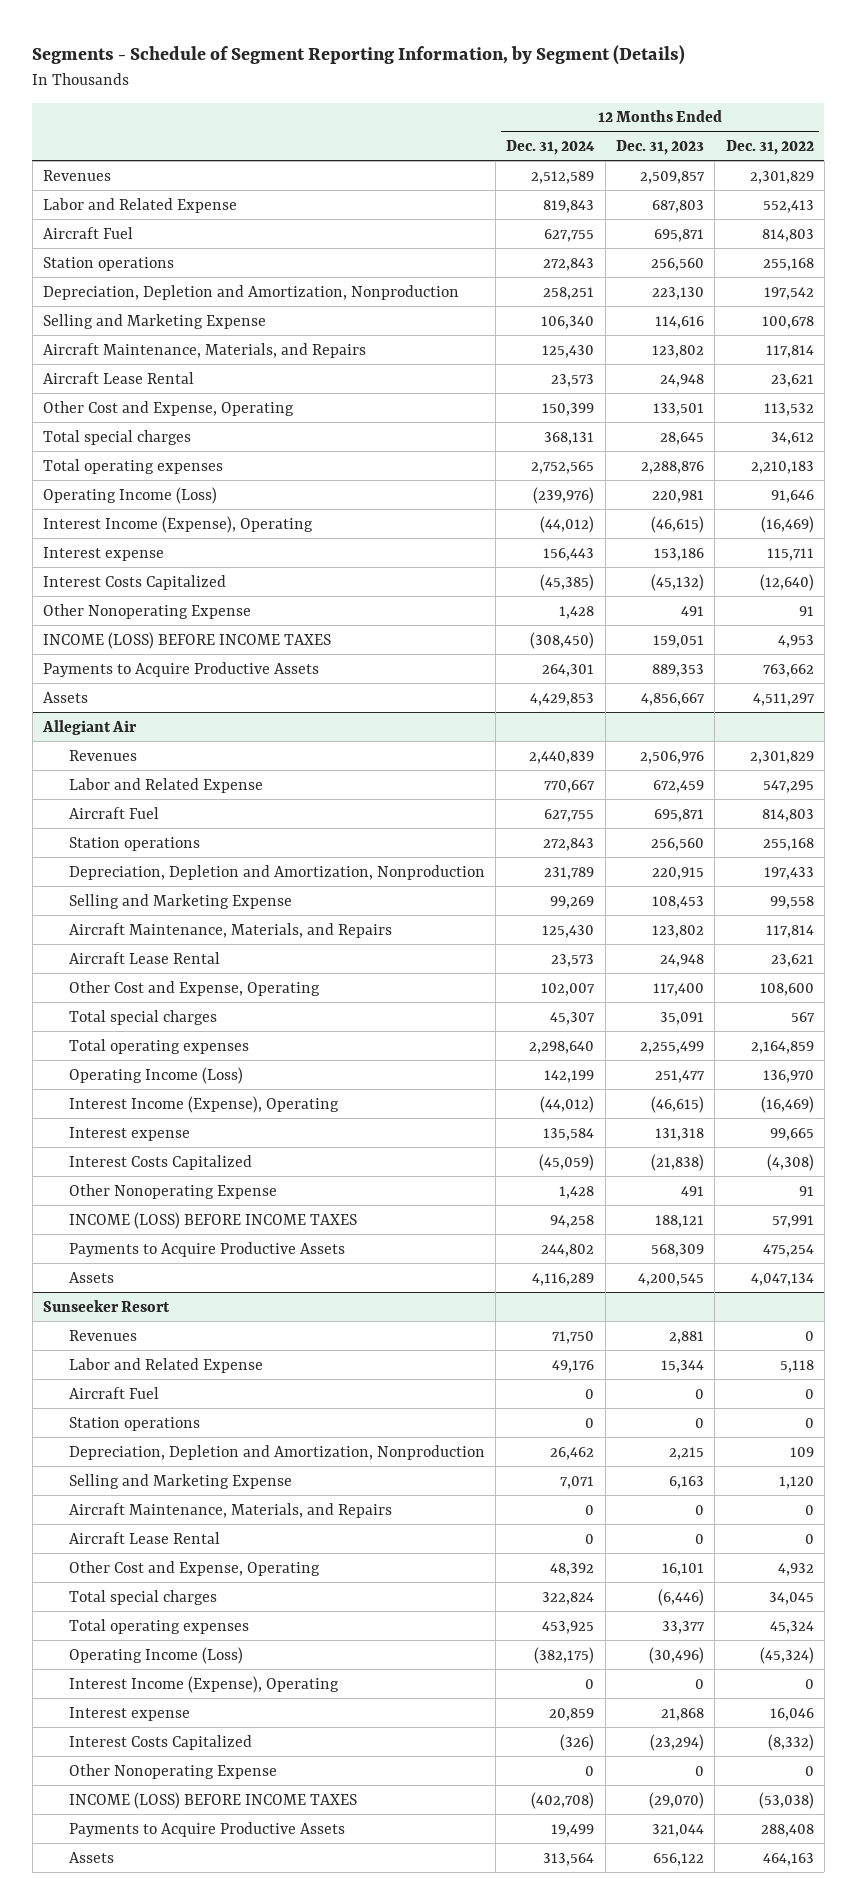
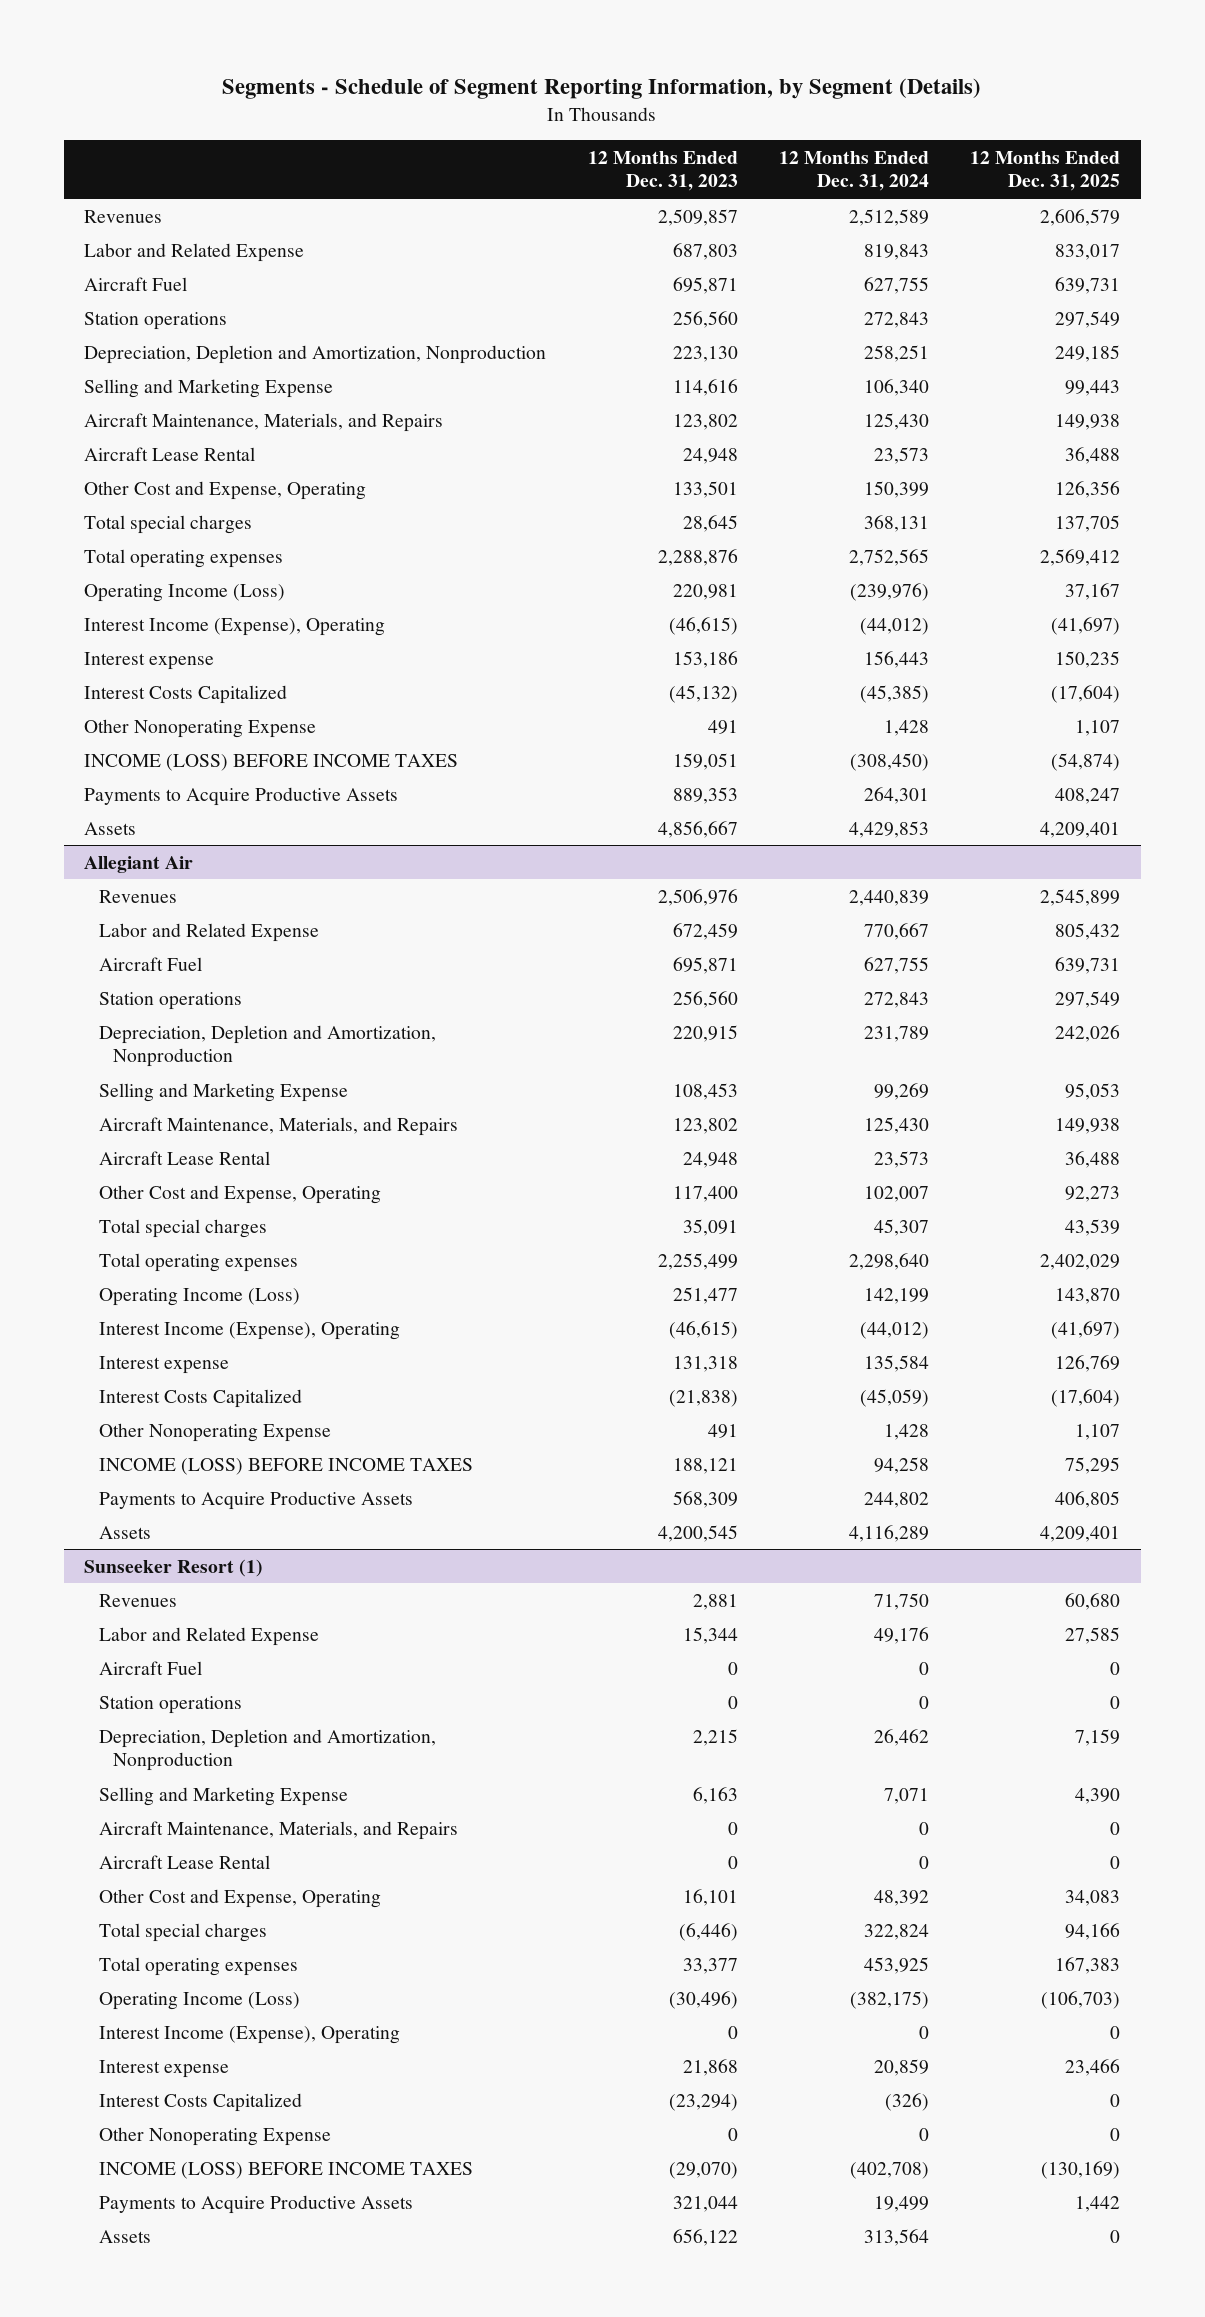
- | 12 Months Ended Dec. 31, 2024 | 12 Months Ended Dec. 31, 2023 | 12 Months Ended Dec. 31, 2022
+ | 12 Months Ended Dec. 31, 2023 | 12 Months Ended Dec. 31, 2024 | 12 Months Ended Dec. 31, 2025
- Sunseeker Resort
+ Sunseeker Resort (1)

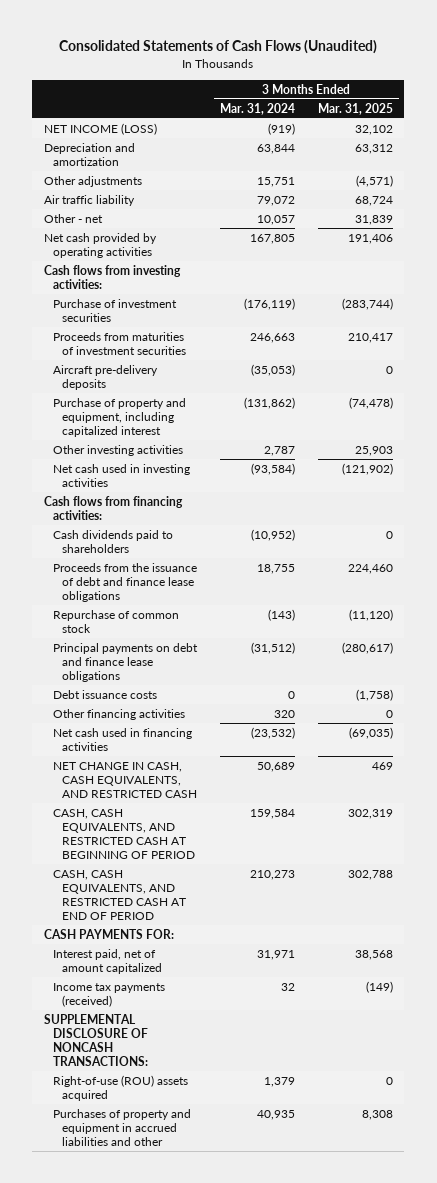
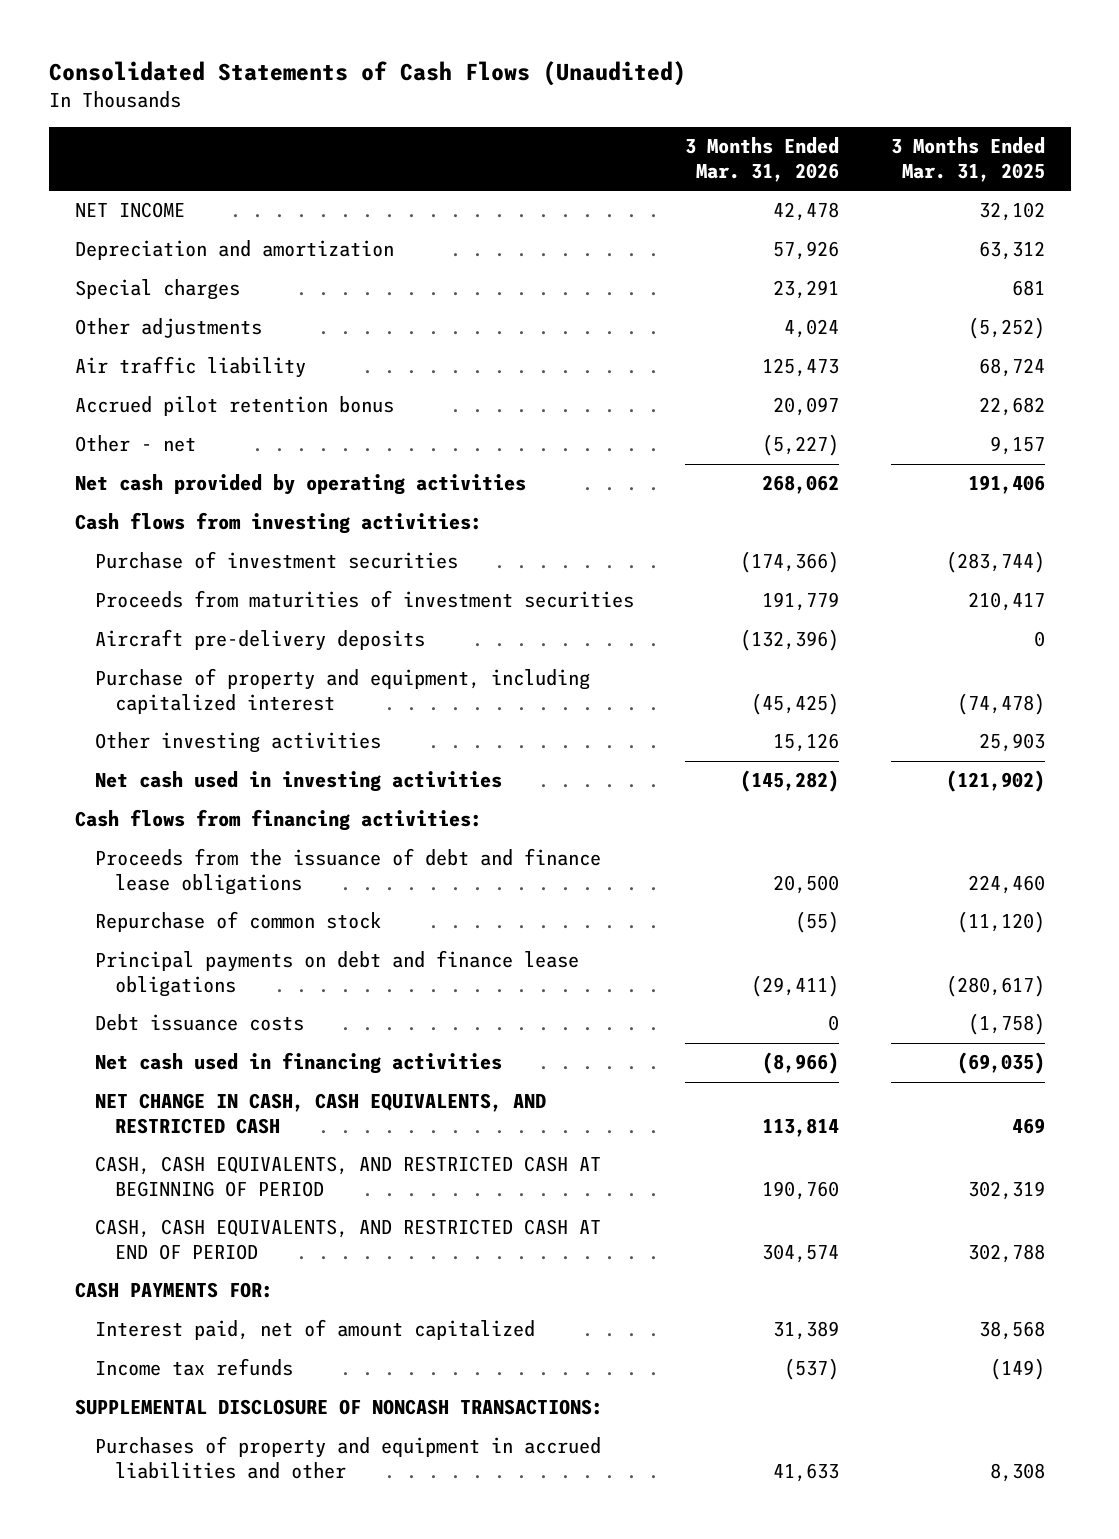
- | 3 Months Ended Mar. 31, 2024 | 3 Months Ended Mar. 31, 2025
+ | 3 Months Ended Mar. 31, 2026 | 3 Months Ended Mar. 31, 2025
- NET INCOME (LOSS) | (919) | 32,102
+ NET INCOME | 42,478 | 32,102
- Other adjustments | 15,751 | (4,571)
+ Special charges | 23,291 | 681
+ Other adjustments | 4,024 | (5,252)
- Other - net | 10,057 | 31,839
+ Accrued pilot retention bonus | 20,097 | 22,682
+ Other - net | (5,227) | 9,157
- Cash dividends paid to shareholders | (10,952) | 0
- Other financing activities | 320 | 0
- Income tax payments (received) | 32 | (149)
+ Income tax refunds | (537) | (149)
- Right-of-use (ROU) assets acquired | 1,379 | 0

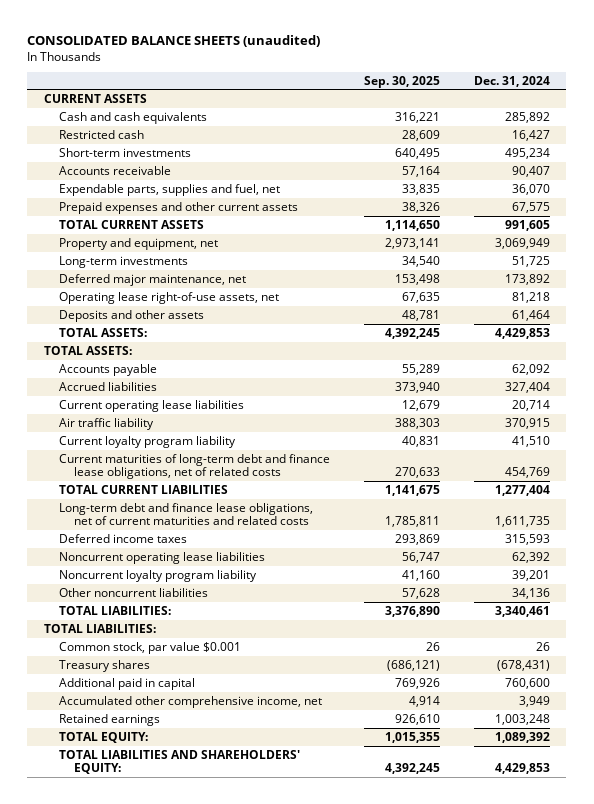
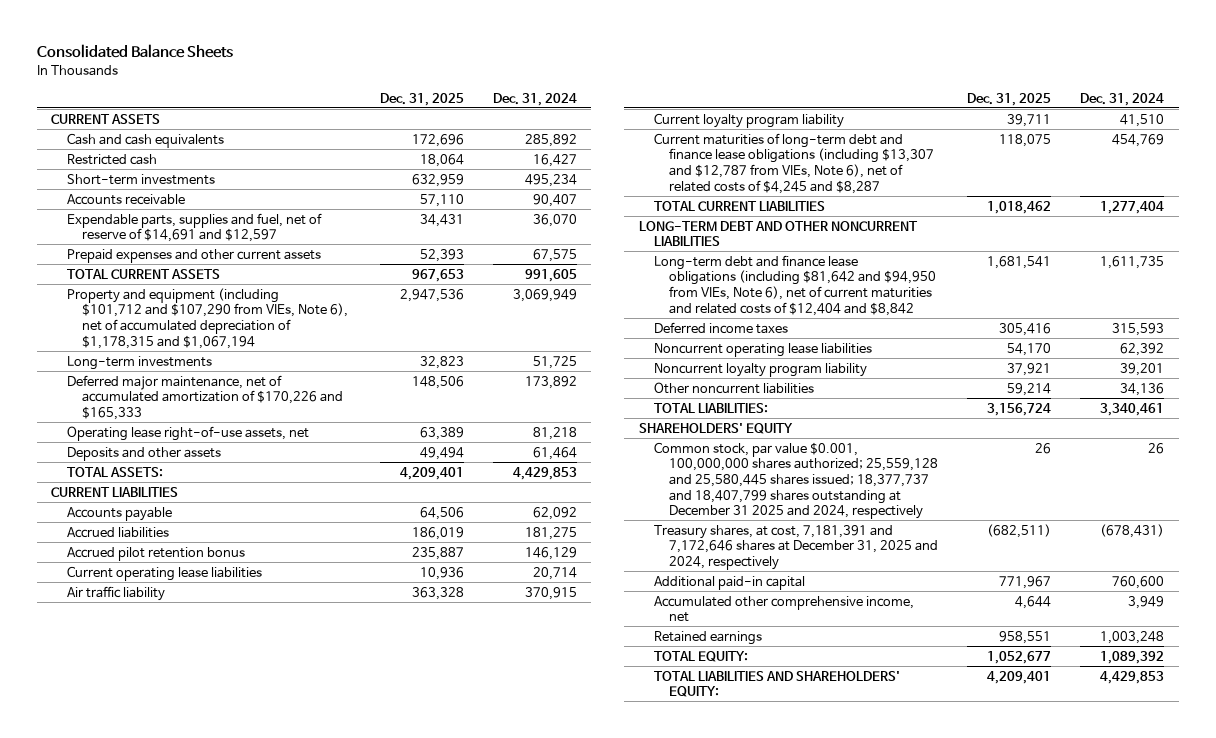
- CONSOLIDATED BALANCE SHEETS (unaudited)
+ Consolidated Balance Sheets
- | Sep. 30, 2025 | Dec. 31, 2024
+ | Dec. 31, 2025 | Dec. 31, 2024
- Expendable parts, supplies and fuel, net | 33,835 | 36,070
+ Expendable parts, supplies and fuel, net of reserve of $14,691 and $12,597 | 34,431 | 36,070
- Property and equipment, net | 2,973,141 | 3,069,949
+ Property and equipment (including $101,712 and $107,290 from VIEs, Note 6), net of accumulated depreciation of $1,178,315 and $1,067,194 | 2,947,536 | 3,069,949
- Deferred major maintenance, net | 153,498 | 173,892
+ Deferred major maintenance, net of accumulated amortization of $170,226 and $165,333 | 148,506 | 173,892
- TOTAL ASSETS:
+ CURRENT LIABILITIES
- Accrued liabilities | 373,940 | 327,404
+ Accrued liabilities | 186,019 | 181,275
+ Accrued pilot retention bonus | 235,887 | 146,129
- Current maturities of long-term debt and finance lease obligations, net of related costs | 270,633 | 454,769
+ Current maturities of long-term debt and finance lease obligations (including $13,307 and $12,787 from VIEs, Note 6), net of related costs of $4,245 and $8,287 | 118,075 | 454,769
- Long-term debt and finance lease obligations, net of current maturities and related costs | 1,785,811 | 1,611,735
+ LONG-TERM DEBT AND OTHER NONCURRENT LIABILITIES
+ Long-term debt and finance lease obligations (including $81,642 and $94,950 from VIEs, Note 6), net of current maturities and related costs of $12,404 and $8,842 | 1,681,541 | 1,611,735
- TOTAL LIABILITIES:
- Common stock, par value $0.001 | 26 | 26
- Treasury shares | (686,121) | (678,431)
- Additional paid in capital | 769,926 | 760,600
+ SHAREHOLDERS' EQUITY
+ Common stock, par value $0.001, 100,000,000 shares authorized; 25,559,128 and 25,580,445 shares issued; 18,377,737 and 18,407,799 shares outstanding at December 31 2025 and 2024, respectively | 26 | 26
+ Treasury shares, at cost, 7,181,391 and 7,172,646 shares at December 31, 2025 and 2024, respectively | (682,511) | (678,431)
+ Additional paid-in capital | 771,967 | 760,600

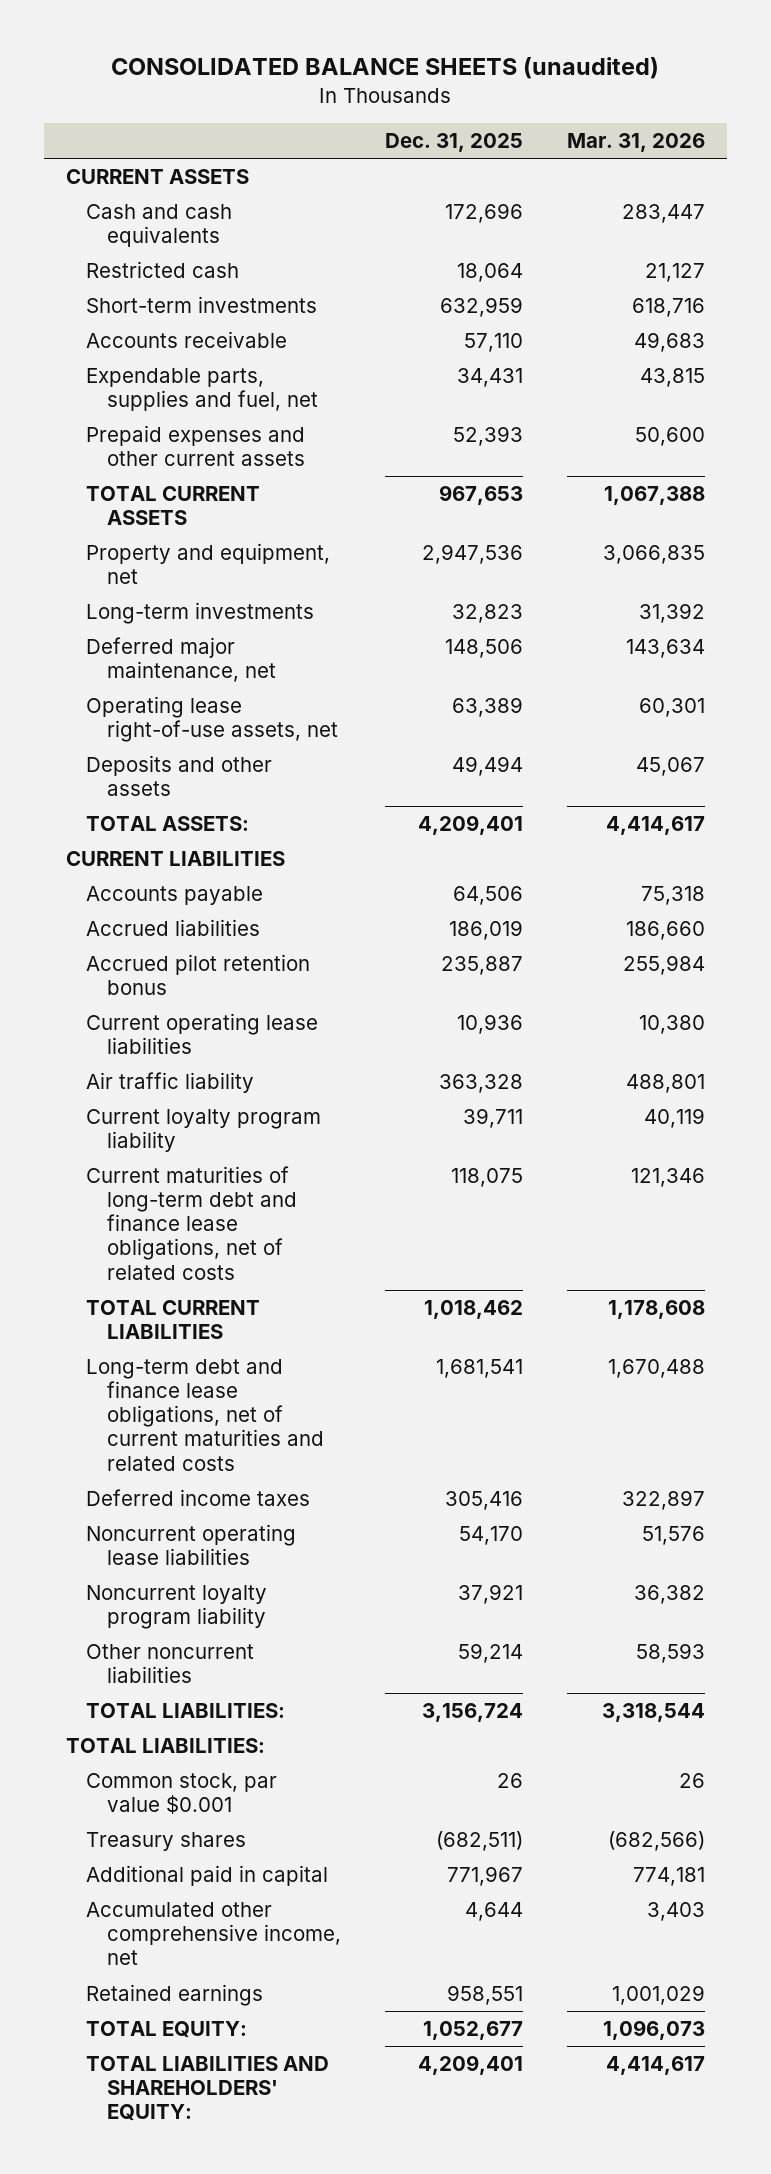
- Consolidated Balance Sheets
+ CONSOLIDATED BALANCE SHEETS (unaudited)
- | Dec. 31, 2025 | Dec. 31, 2024
+ | Dec. 31, 2025 | Mar. 31, 2026
- Expendable parts, supplies and fuel, net of reserve of $14,691 and $12,597 | 34,431 | 36,070
+ Expendable parts, supplies and fuel, net | 34,431 | 43,815
- Property and equipment (including $101,712 and $107,290 from VIEs, Note 6), net of accumulated depreciation of $1,178,315 and $1,067,194 | 2,947,536 | 3,069,949
+ Property and equipment, net | 2,947,536 | 3,066,835
- Deferred major maintenance, net of accumulated amortization of $170,226 and $165,333 | 148,506 | 173,892
+ Deferred major maintenance, net | 148,506 | 143,634
- Current maturities of long-term debt and finance lease obligations (including $13,307 and $12,787 from VIEs, Note 6), net of related costs of $4,245 and $8,287 | 118,075 | 454,769
+ Current maturities of long-term debt and finance lease obligations, net of related costs | 118,075 | 121,346
- LONG-TERM DEBT AND OTHER NONCURRENT LIABILITIES
- Long-term debt and finance lease obligations (including $81,642 and $94,950 from VIEs, Note 6), net of current maturities and related costs of $12,404 and $8,842 | 1,681,541 | 1,611,735
+ Long-term debt and finance lease obligations, net of current maturities and related costs | 1,681,541 | 1,670,488
- SHAREHOLDERS' EQUITY
- Common stock, par value $0.001, 100,000,000 shares authorized; 25,559,128 and 25,580,445 shares issued; 18,377,737 and 18,407,799 shares outstanding at December 31 2025 and 2024, respectively | 26 | 26
- Treasury shares, at cost, 7,181,391 and 7,172,646 shares at December 31, 2025 and 2024, respectively | (682,511) | (678,431)
- Additional paid-in capital | 771,967 | 760,600
+ TOTAL LIABILITIES:
+ Common stock, par value $0.001 | 26 | 26
+ Treasury shares | (682,511) | (682,566)
+ Additional paid in capital | 771,967 | 774,181

